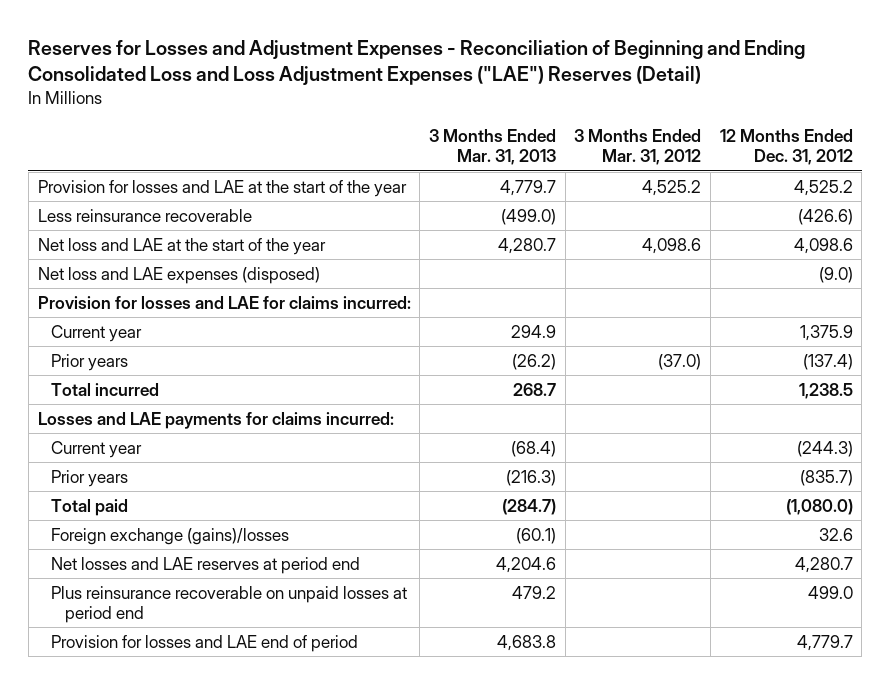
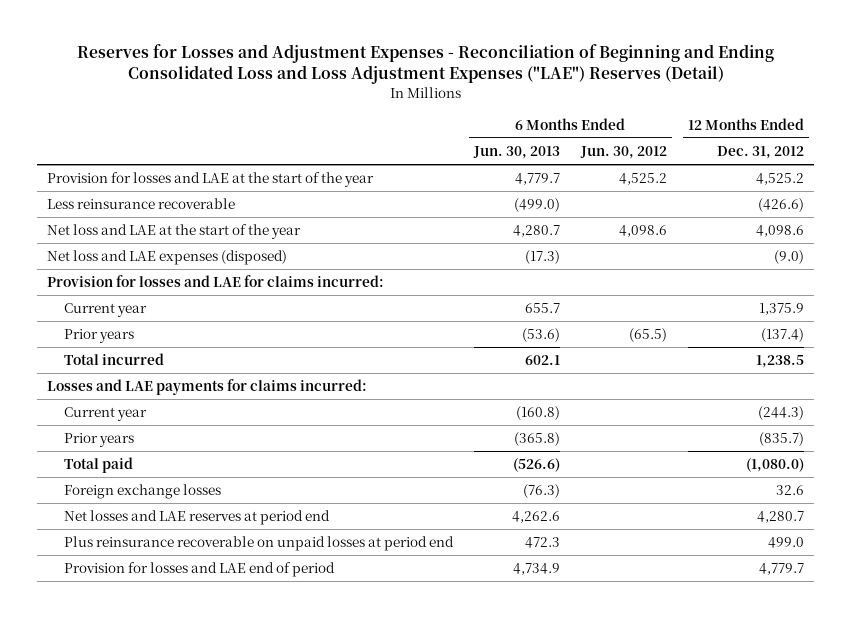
- | 3 Months Ended Mar. 31, 2013 | 3 Months Ended Mar. 31, 2012 | 12 Months Ended Dec. 31, 2012
+ | 6 Months Ended Jun. 30, 2013 | 6 Months Ended Jun. 30, 2012 | 12 Months Ended Dec. 31, 2012
- Foreign exchange (gains)/losses | (60.1) | | 32.6
+ Foreign exchange losses | (76.3) | | 32.6

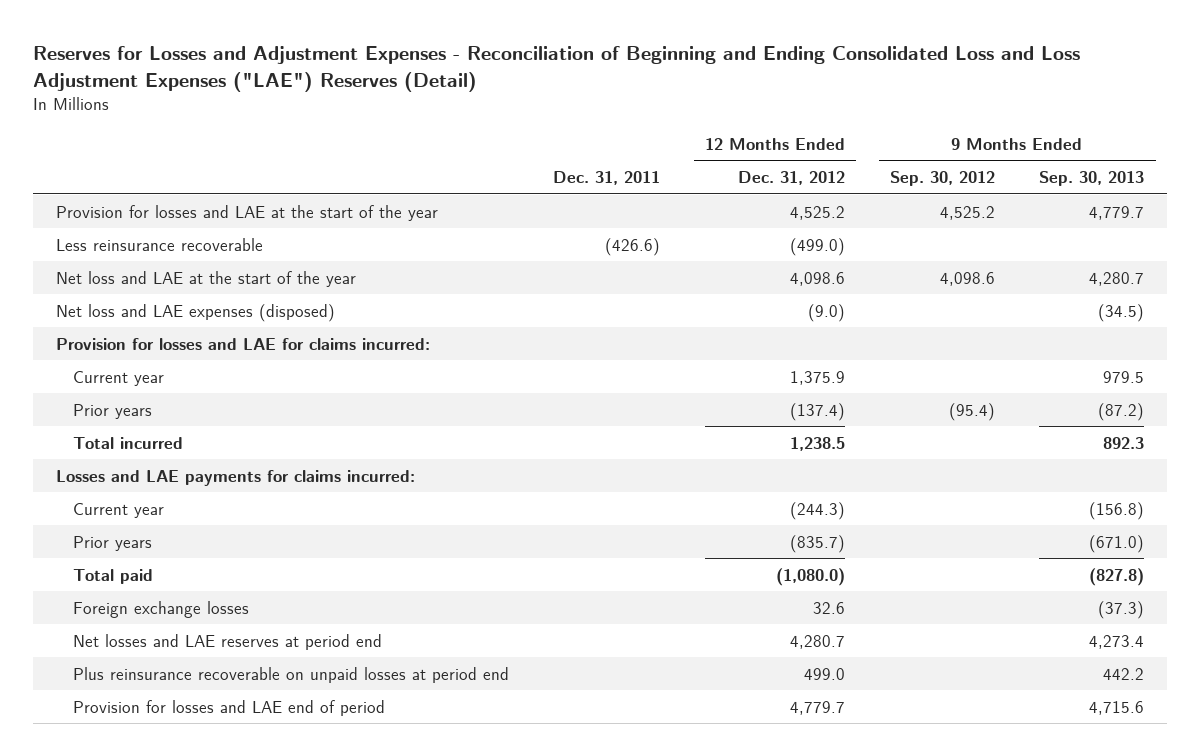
- | 6 Months Ended Jun. 30, 2013 | 6 Months Ended Jun. 30, 2012 | 12 Months Ended Dec. 31, 2012
+ | Dec. 31, 2011 | 12 Months Ended Dec. 31, 2012 | 9 Months Ended Sep. 30, 2012 | 9 Months Ended Sep. 30, 2013
- Less reinsurance recoverable | (499.0) | | (426.6)
+ Less reinsurance recoverable | (426.6) | (499.0) | |

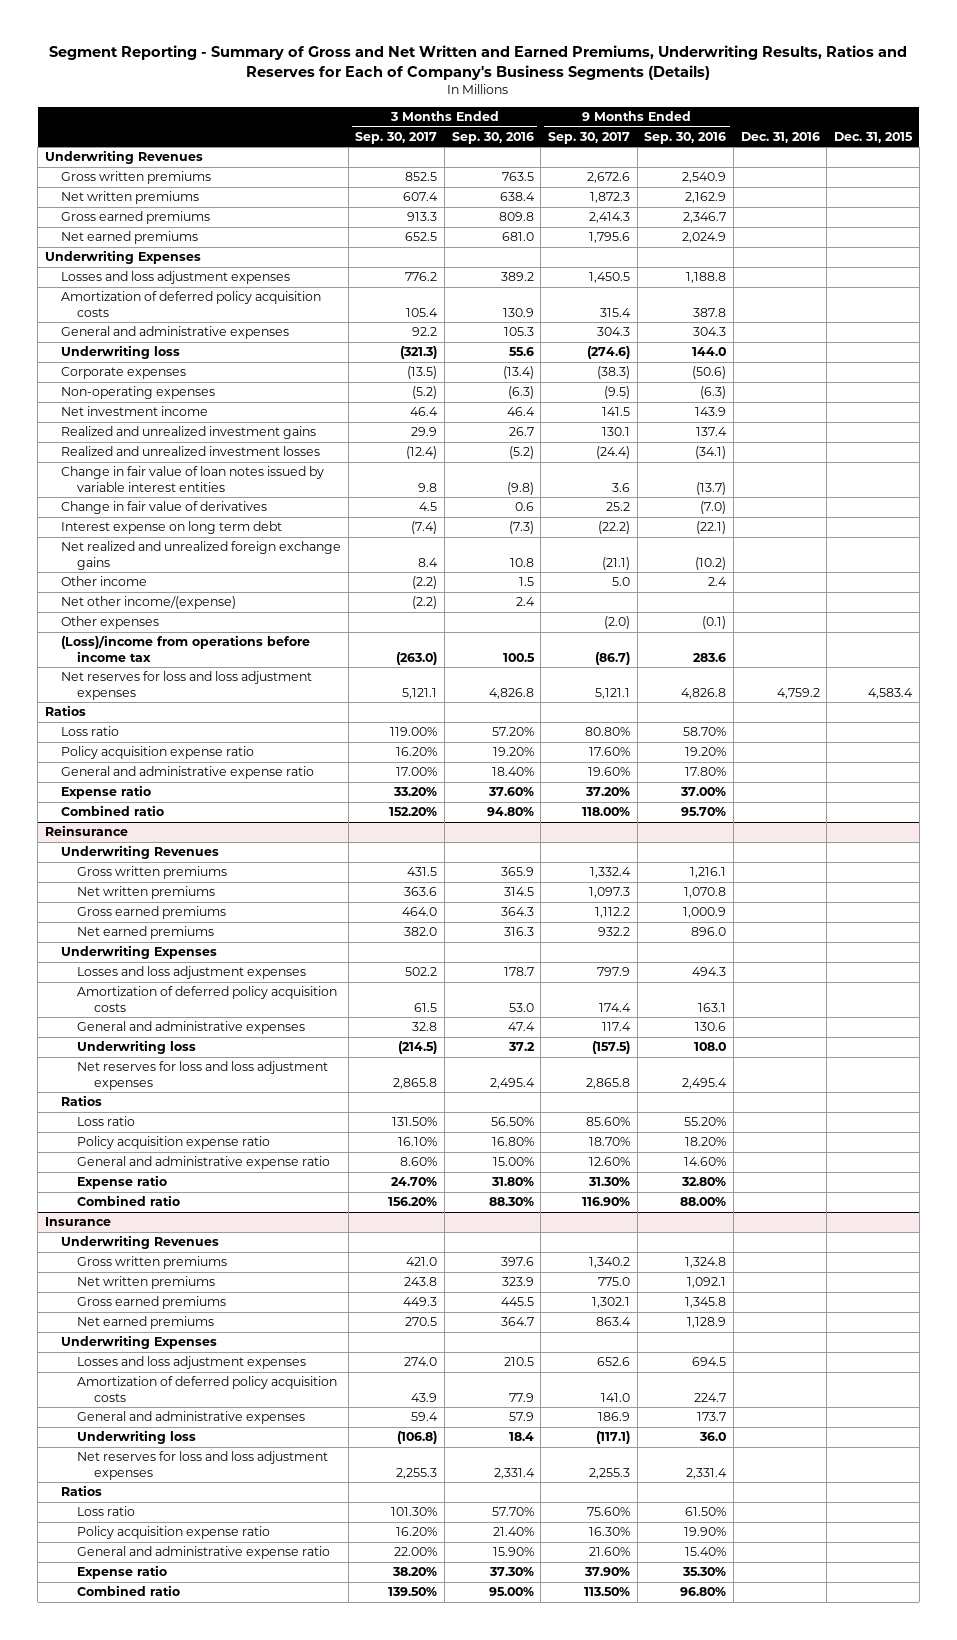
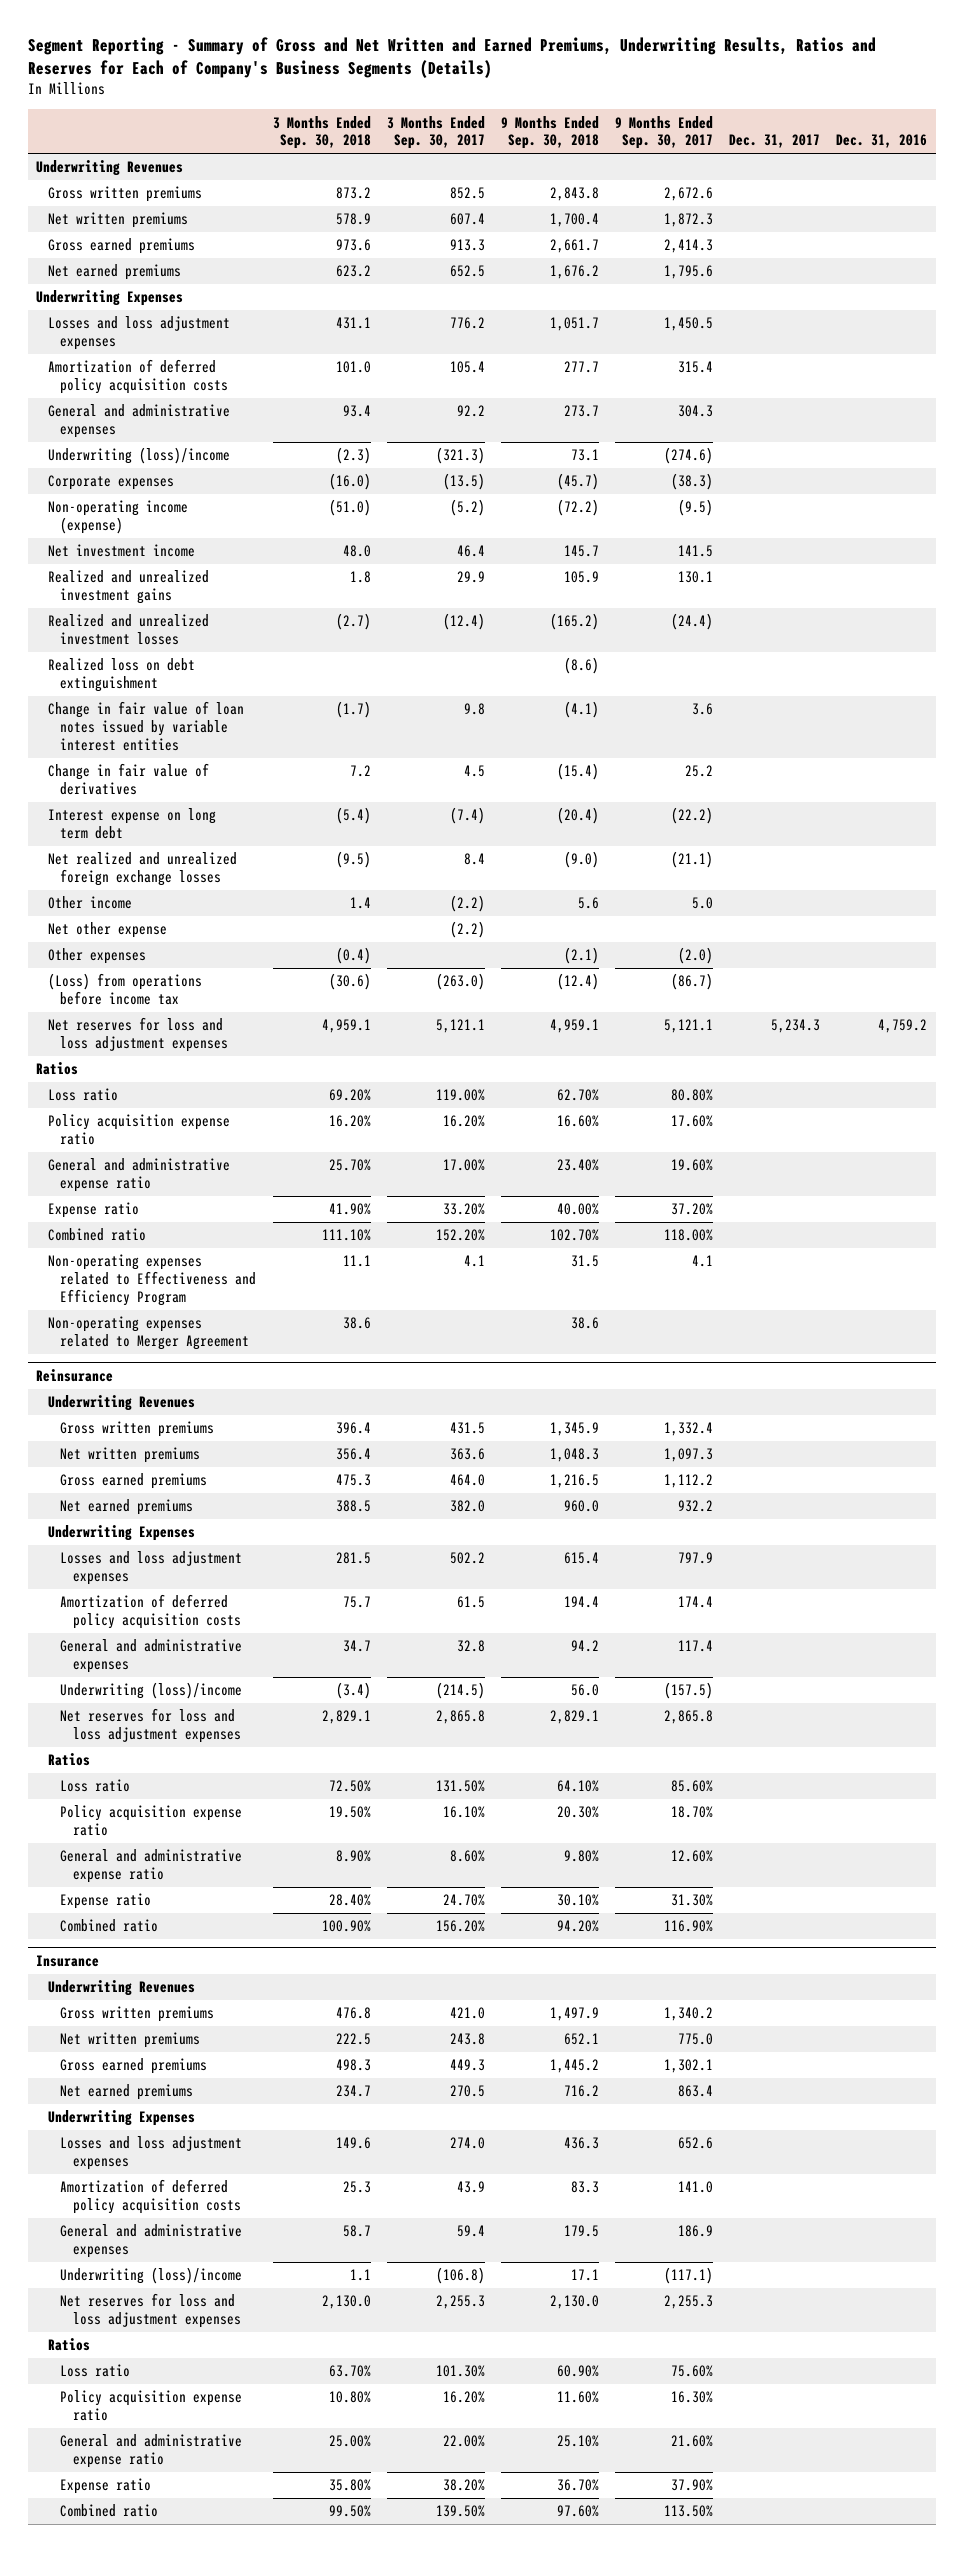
- | 3 Months Ended Sep. 30, 2017 | 3 Months Ended Sep. 30, 2016 | 9 Months Ended Sep. 30, 2017 | 9 Months Ended Sep. 30, 2016 | Dec. 31, 2016 | Dec. 31, 2015
+ | 3 Months Ended Sep. 30, 2018 | 3 Months Ended Sep. 30, 2017 | 9 Months Ended Sep. 30, 2018 | 9 Months Ended Sep. 30, 2017 | Dec. 31, 2017 | Dec. 31, 2016
- Underwriting loss | (321.3) | 55.6 | (274.6) | 144.0 | |
+ Underwriting (loss)/income | (2.3) | (321.3) | 73.1 | (274.6) | |
- Non-operating expenses | (5.2) | (6.3) | (9.5) | (6.3) | |
+ Non-operating income (expense) | (51.0) | (5.2) | (72.2) | (9.5) | |
+ Realized loss on debt extinguishment | | | (8.6) | | |
- Net realized and unrealized foreign exchange gains | 8.4 | 10.8 | (21.1) | (10.2) | |
+ Net realized and unrealized foreign exchange losses | (9.5) | 8.4 | (9.0) | (21.1) | |
- Net other income/(expense) | (2.2) | 2.4 | | | |
+ Net other expense | | (2.2) | | | |
- (Loss)/income from operations before income tax | (263.0) | 100.5 | (86.7) | 283.6 | |
+ (Loss) from operations before income tax | (30.6) | (263.0) | (12.4) | (86.7) | |
+ Non-operating expenses related to Effectiveness and Efficiency Program | 11.1 | 4.1 | 31.5 | 4.1 | |
+ Non-operating expenses related to Merger Agreement | 38.6 | | 38.6 | | |
@ Reinsurance
- Underwriting loss | (214.5) | 37.2 | (157.5) | 108.0 | |
+ Underwriting (loss)/income | (3.4) | (214.5) | 56.0 | (157.5) | |
@ Insurance
- Underwriting loss | (106.8) | 18.4 | (117.1) | 36.0 | |
+ Underwriting (loss)/income | 1.1 | (106.8) | 17.1 | (117.1) | |

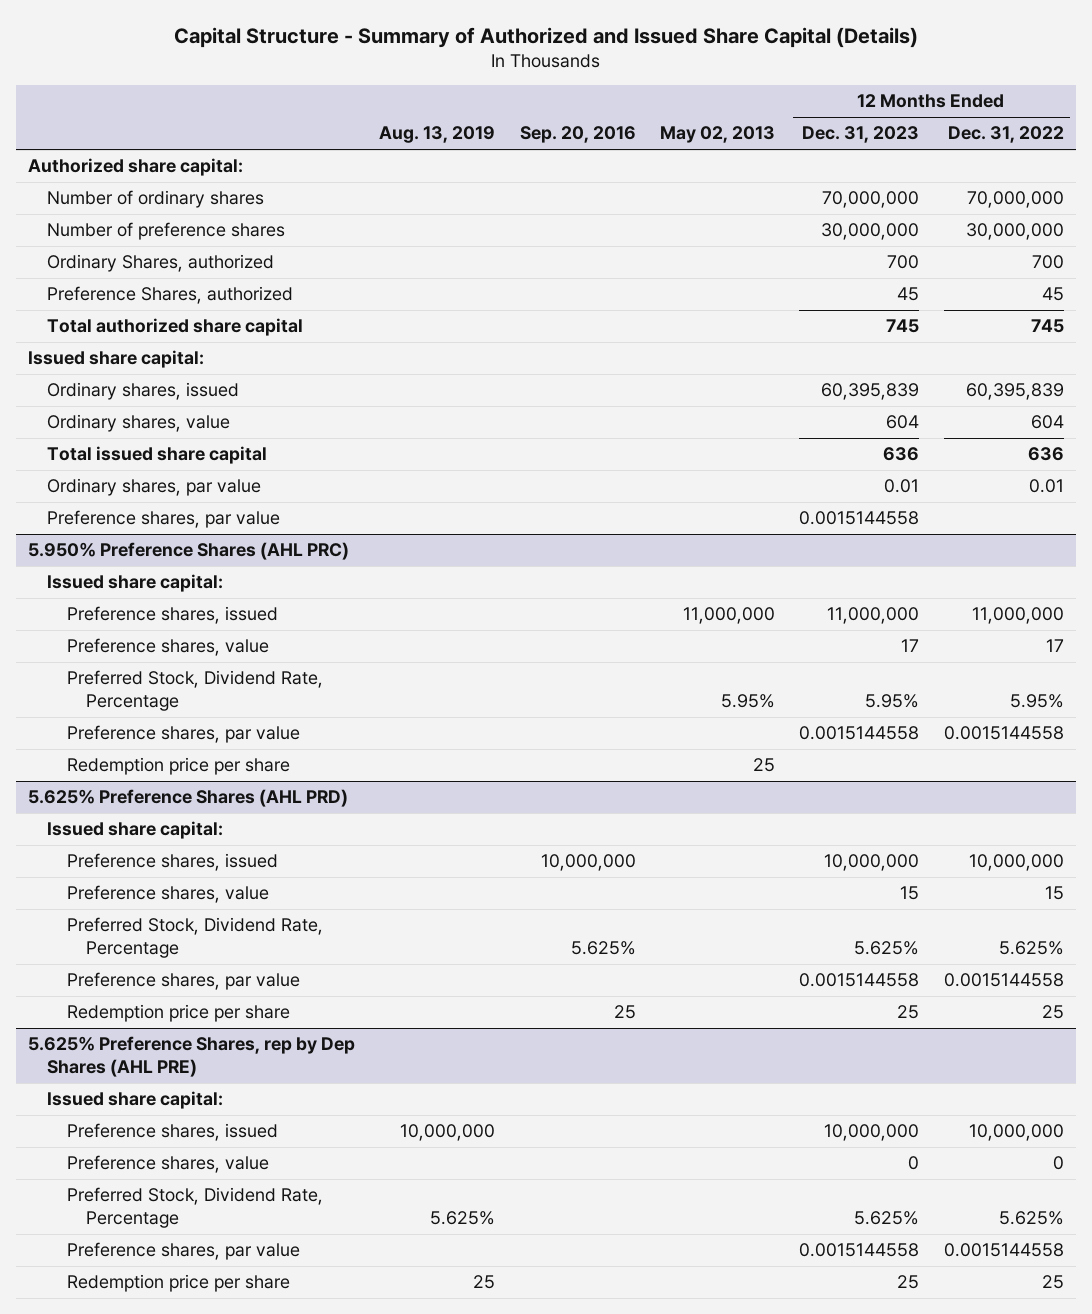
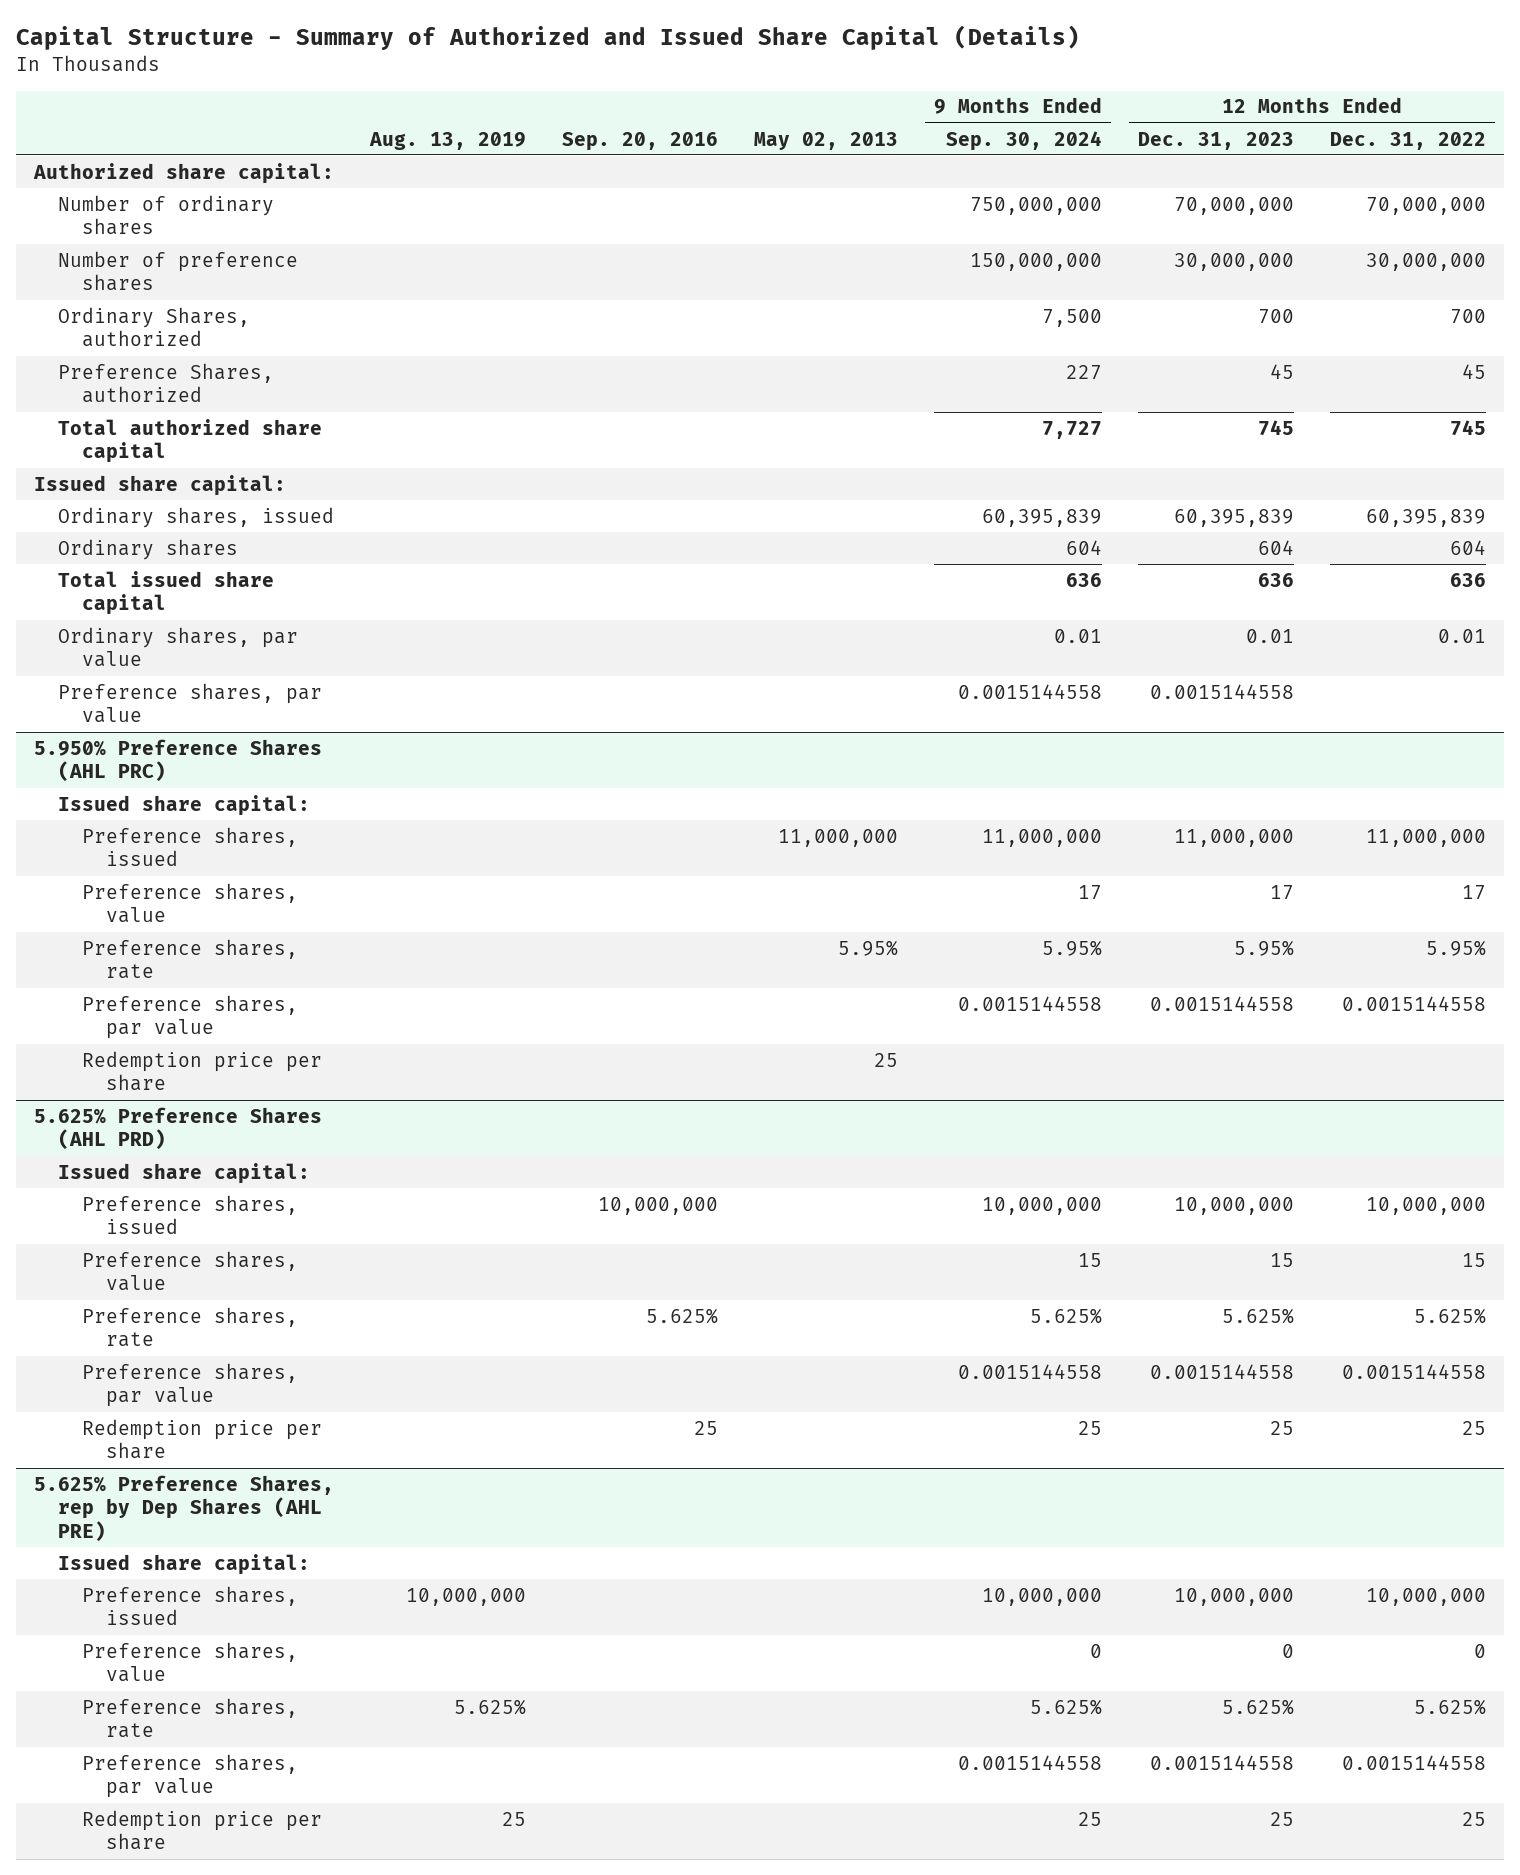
- | Aug. 13, 2019 | Sep. 20, 2016 | May 02, 2013 | 12 Months Ended Dec. 31, 2023 | 12 Months Ended Dec. 31, 2022
+ | Aug. 13, 2019 | Sep. 20, 2016 | May 02, 2013 | 9 Months Ended Sep. 30, 2024 | 12 Months Ended Dec. 31, 2023 | 12 Months Ended Dec. 31, 2022
- Ordinary shares, value | | | | 604 | 604
+ Ordinary shares | | | | 604 | 604 | 604
@ 5.950% Preference Shares (AHL PRC)
- Preferred Stock, Dividend Rate, Percentage | | | 5.95% | 5.95% | 5.95%
+ Preference shares, rate | | | 5.95% | 5.95% | 5.95% | 5.95%
@ 5.625% Preference Shares (AHL PRD)
- Preferred Stock, Dividend Rate, Percentage | | 5.625% | | 5.625% | 5.625%
+ Preference shares, rate | | 5.625% | | 5.625% | 5.625% | 5.625%
@ 5.625% Preference Shares, rep by Dep Shares (AHL PRE)
- Preferred Stock, Dividend Rate, Percentage | 5.625% | | | 5.625% | 5.625%
+ Preference shares, rate | 5.625% | | | 5.625% | 5.625% | 5.625%

